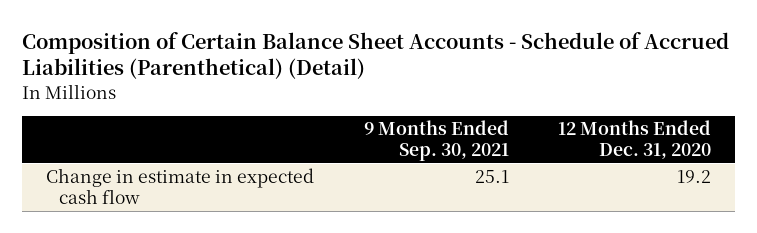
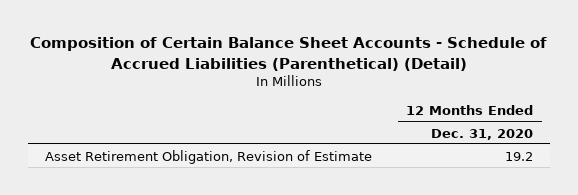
- | 9 Months Ended Sep. 30, 2021 | 12 Months Ended Dec. 31, 2020
+ | 12 Months Ended Dec. 31, 2020
- Change in estimate in expected cash flow | 25.1 | 19.2
+ Asset Retirement Obligation, Revision of Estimate | 19.2

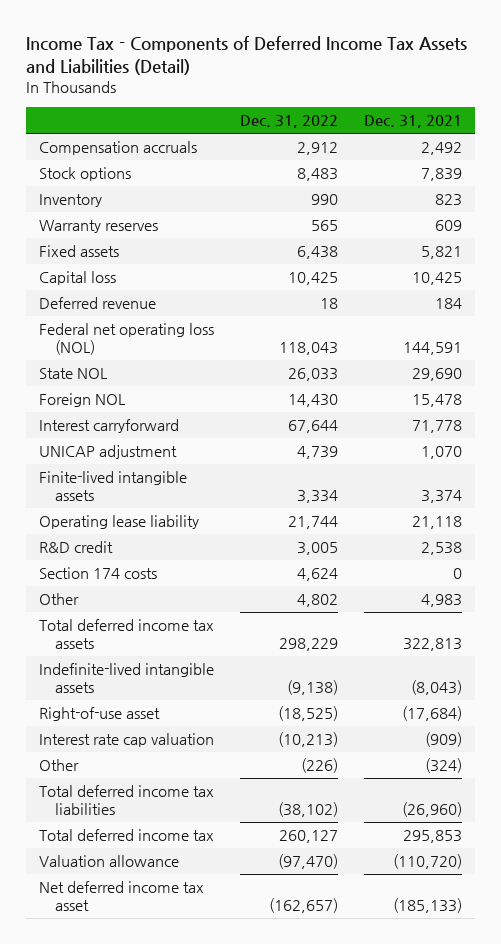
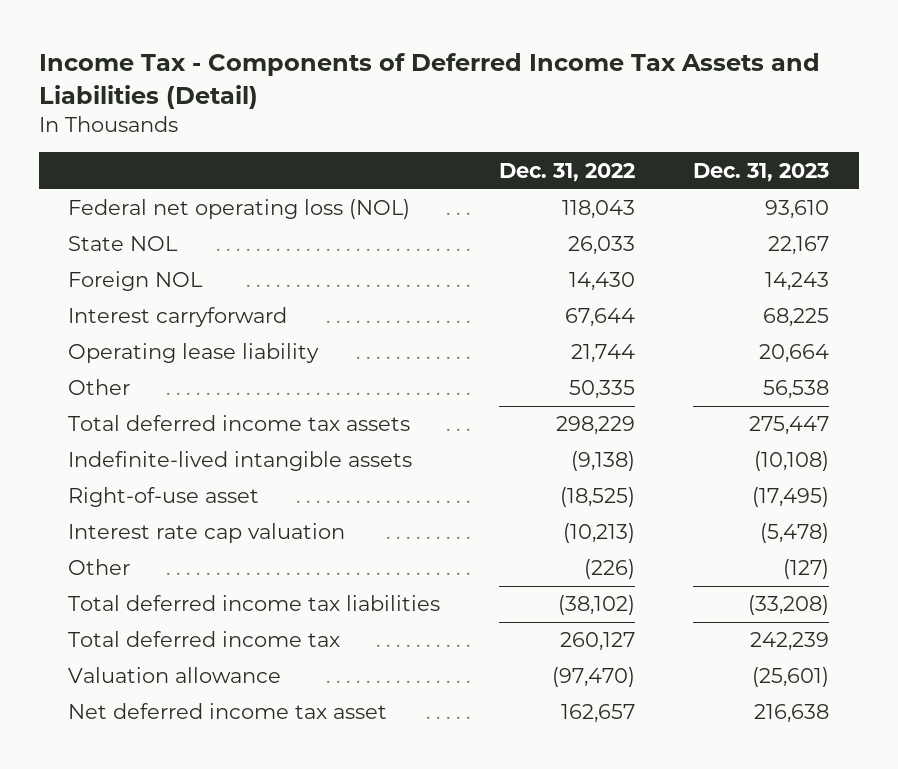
- | Dec. 31, 2022 | Dec. 31, 2021
+ | Dec. 31, 2022 | Dec. 31, 2023
- Compensation accruals | 2,912 | 2,492
- Stock options | 8,483 | 7,839
- Inventory | 990 | 823
- Warranty reserves | 565 | 609
- Fixed assets | 6,438 | 5,821
- Capital loss | 10,425 | 10,425
- Deferred revenue | 18 | 184
- UNICAP adjustment | 4,739 | 1,070
- Finite-lived intangible assets | 3,334 | 3,374
- R&D credit | 3,005 | 2,538
- Section 174 costs | 4,624 | 0
- Other | 4,802 | 4,983
+ Other | 50,335 | 56,538
- Net deferred income tax asset | (162,657) | (185,133)
+ Net deferred income tax asset | 162,657 | 216,638

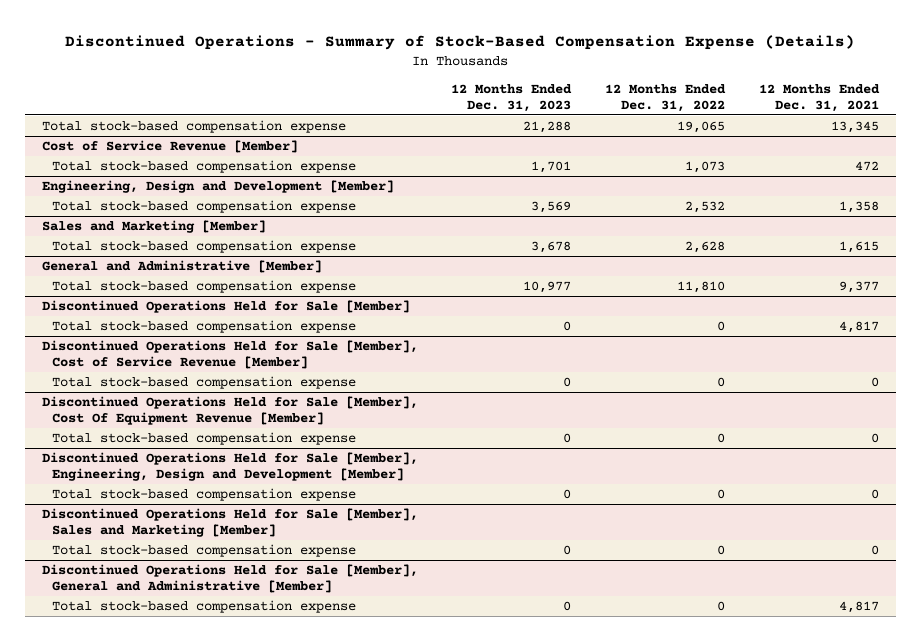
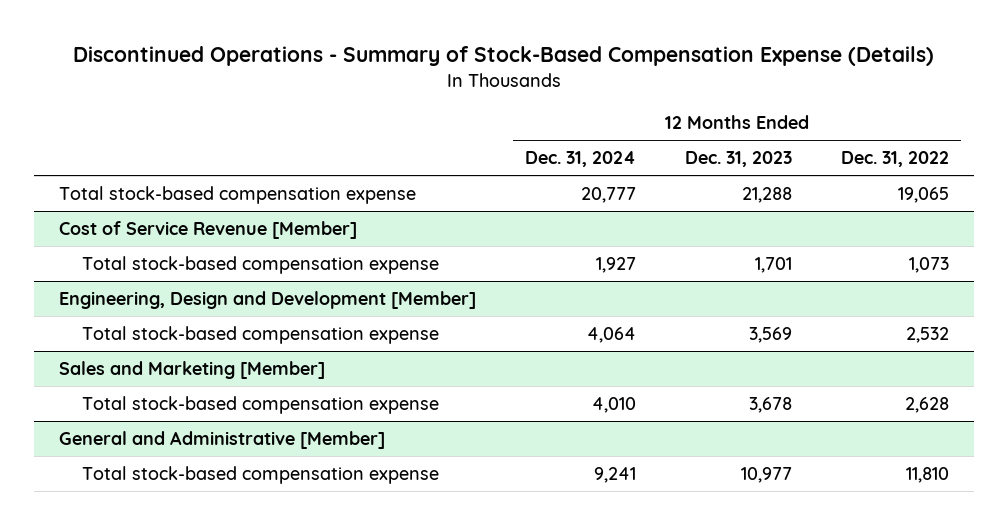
- | 12 Months Ended Dec. 31, 2023 | 12 Months Ended Dec. 31, 2022 | 12 Months Ended Dec. 31, 2021
+ | 12 Months Ended Dec. 31, 2024 | 12 Months Ended Dec. 31, 2023 | 12 Months Ended Dec. 31, 2022
- Discontinued Operations Held for Sale [Member]
- Total stock-based compensation expense | 0 | 0 | 4,817
- Discontinued Operations Held for Sale [Member], Cost of Service Revenue [Member]
- Total stock-based compensation expense | 0 | 0 | 0
- Discontinued Operations Held for Sale [Member], Cost Of Equipment Revenue [Member]
- Total stock-based compensation expense | 0 | 0 | 0
- Discontinued Operations Held for Sale [Member], Engineering, Design and Development [Member]
- Total stock-based compensation expense | 0 | 0 | 0
- Discontinued Operations Held for Sale [Member], Sales and Marketing [Member]
- Total stock-based compensation expense | 0 | 0 | 0
- Discontinued Operations Held for Sale [Member], General and Administrative [Member]
- Total stock-based compensation expense | 0 | 0 | 4,817

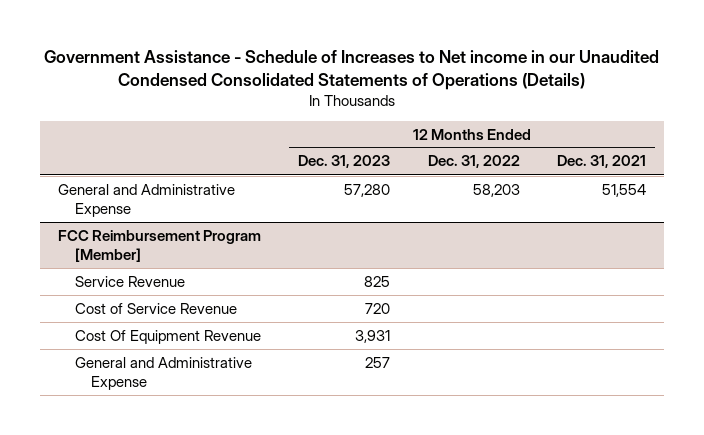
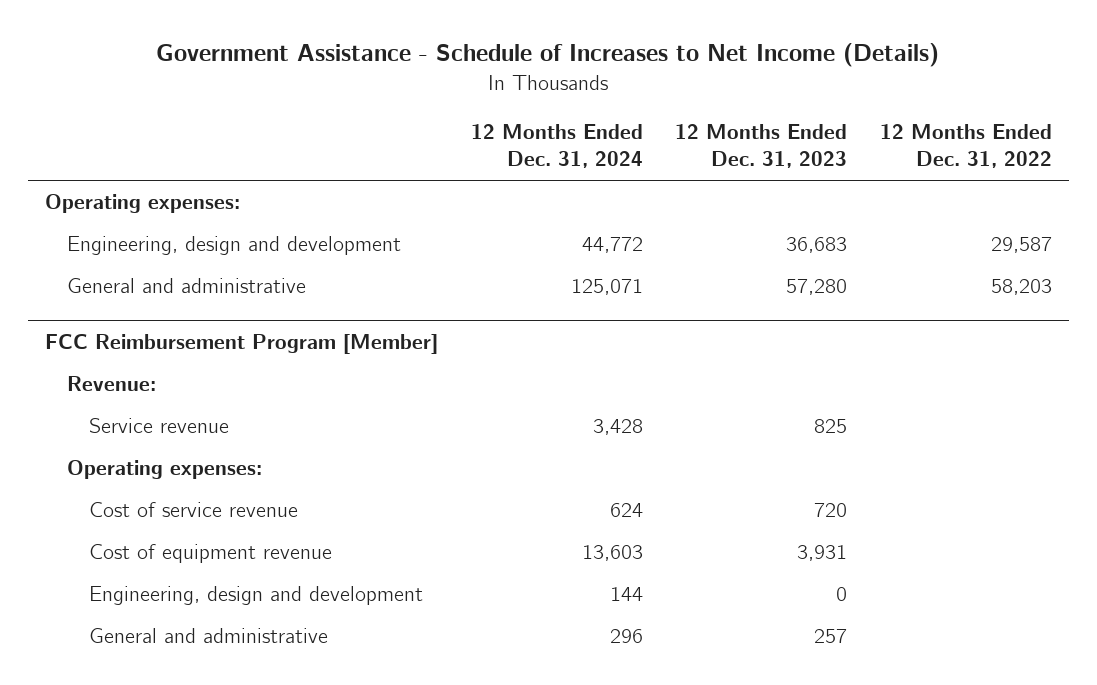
- Government Assistance - Schedule of Increases to Net income in our Unaudited Condensed Consolidated Statements of Operations (Details)
+ Government Assistance - Schedule of Increases to Net Income (Details)
- | 12 Months Ended Dec. 31, 2023 | 12 Months Ended Dec. 31, 2022 | 12 Months Ended Dec. 31, 2021
+ | 12 Months Ended Dec. 31, 2024 | 12 Months Ended Dec. 31, 2023 | 12 Months Ended Dec. 31, 2022
- General and Administrative Expense | 57,280 | 58,203 | 51,554
+ Operating expenses:
+ Engineering, design and development | 44,772 | 36,683 | 29,587
+ General and administrative | 125,071 | 57,280 | 58,203
@ FCC Reimbursement Program [Member]
- Service Revenue | 825 | |
- Cost of Service Revenue | 720 | |
- Cost Of Equipment Revenue | 3,931 | |
- General and Administrative Expense | 257 | |
+ Revenue:
+ Service revenue | 3,428 | 825 |
+ Operating expenses:
+ Cost of service revenue | 624 | 720 |
+ Cost of equipment revenue | 13,603 | 3,931 |
+ Engineering, design and development | 144 | 0 |
+ General and administrative | 296 | 257 |

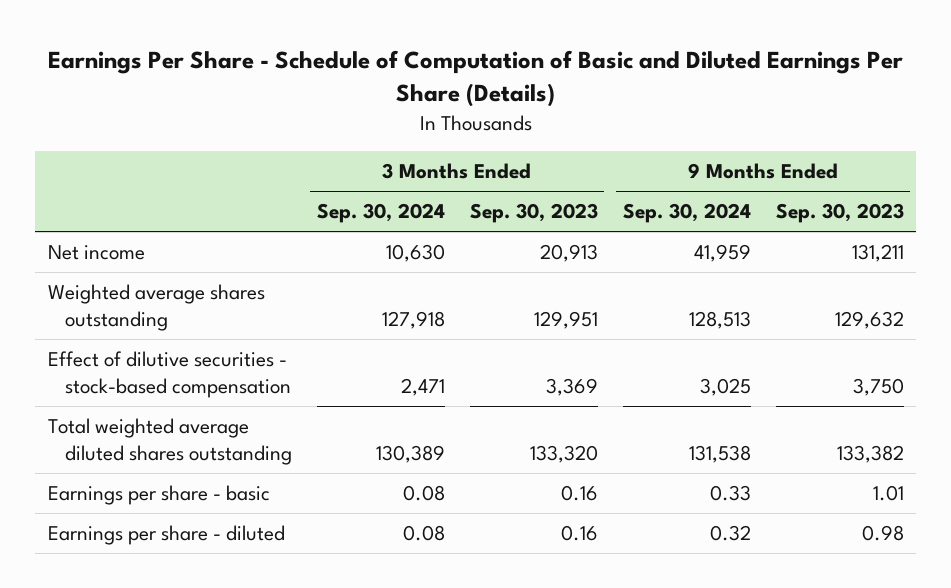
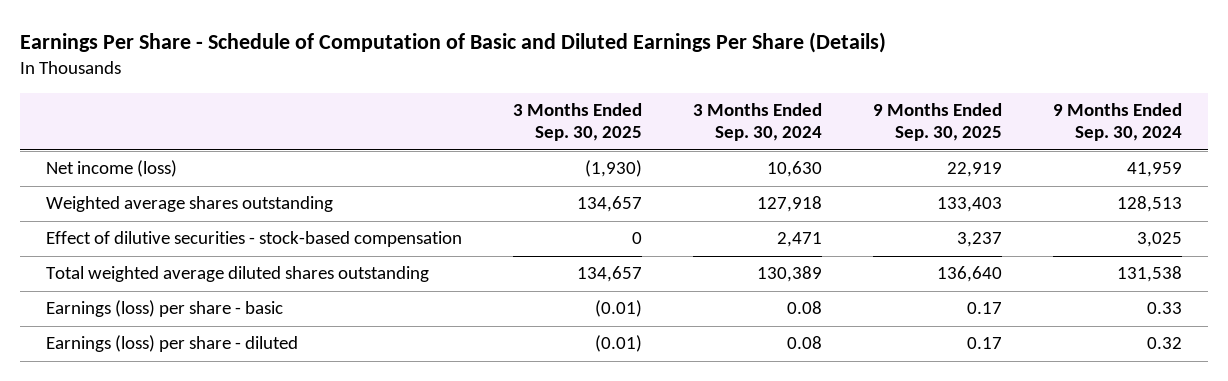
- | 3 Months Ended Sep. 30, 2024 | 3 Months Ended Sep. 30, 2023 | 9 Months Ended Sep. 30, 2024 | 9 Months Ended Sep. 30, 2023
+ | 3 Months Ended Sep. 30, 2025 | 3 Months Ended Sep. 30, 2024 | 9 Months Ended Sep. 30, 2025 | 9 Months Ended Sep. 30, 2024
- Net income | 10,630 | 20,913 | 41,959 | 131,211
+ Net income (loss) | (1,930) | 10,630 | 22,919 | 41,959
- Earnings per share - basic | 0.08 | 0.16 | 0.33 | 1.01
- Earnings per share - diluted | 0.08 | 0.16 | 0.32 | 0.98
+ Earnings (loss) per share - basic | (0.01) | 0.08 | 0.17 | 0.33
+ Earnings (loss) per share - diluted | (0.01) | 0.08 | 0.17 | 0.32

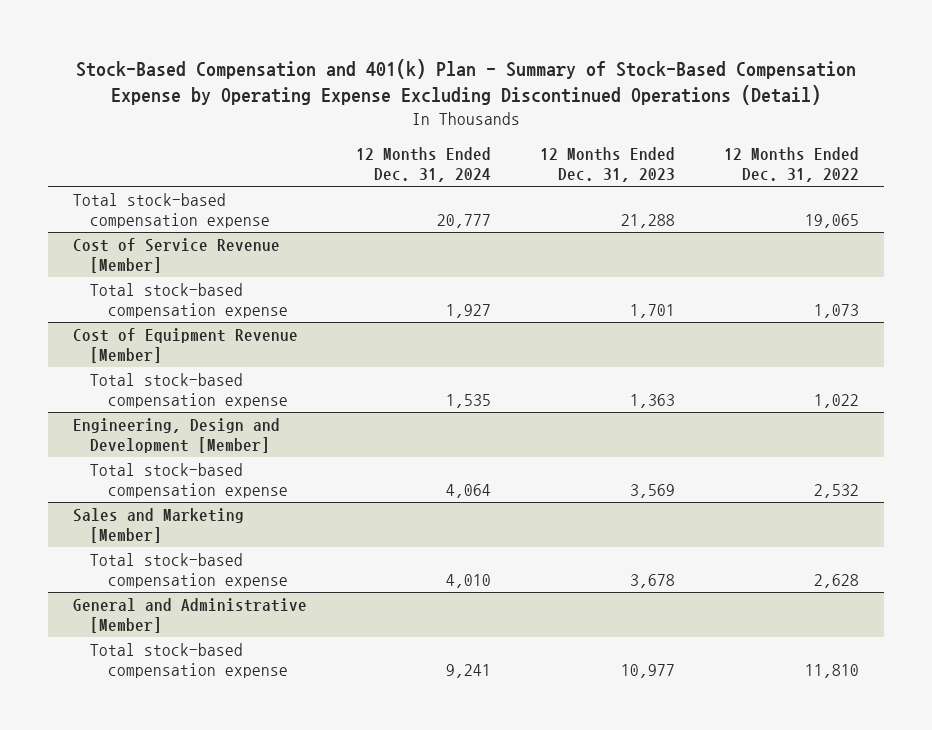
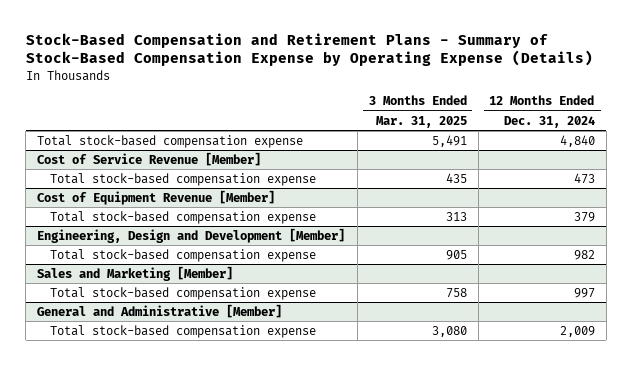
- Stock-Based Compensation and 401(k) Plan - Summary of Stock-Based Compensation Expense by Operating Expense Excluding Discontinued Operations (Detail)
+ Stock-Based Compensation and Retirement Plans - Summary of Stock-Based Compensation Expense by Operating Expense (Details)
- | 12 Months Ended Dec. 31, 2024 | 12 Months Ended Dec. 31, 2023 | 12 Months Ended Dec. 31, 2022
+ | 3 Months Ended Mar. 31, 2025 | 12 Months Ended Dec. 31, 2024
- Total stock-based compensation expense | 20,777 | 21,288 | 19,065
+ Total stock-based compensation expense | 5,491 | 4,840
@ Cost of Service Revenue [Member]
- Total stock-based compensation expense | 1,927 | 1,701 | 1,073
+ Total stock-based compensation expense | 435 | 473
@ Cost of Equipment Revenue [Member]
- Total stock-based compensation expense | 1,535 | 1,363 | 1,022
+ Total stock-based compensation expense | 313 | 379
@ Engineering, Design and Development [Member]
- Total stock-based compensation expense | 4,064 | 3,569 | 2,532
+ Total stock-based compensation expense | 905 | 982
@ Sales and Marketing [Member]
- Total stock-based compensation expense | 4,010 | 3,678 | 2,628
+ Total stock-based compensation expense | 758 | 997
@ General and Administrative [Member]
- Total stock-based compensation expense | 9,241 | 10,977 | 11,810
+ Total stock-based compensation expense | 3,080 | 2,009

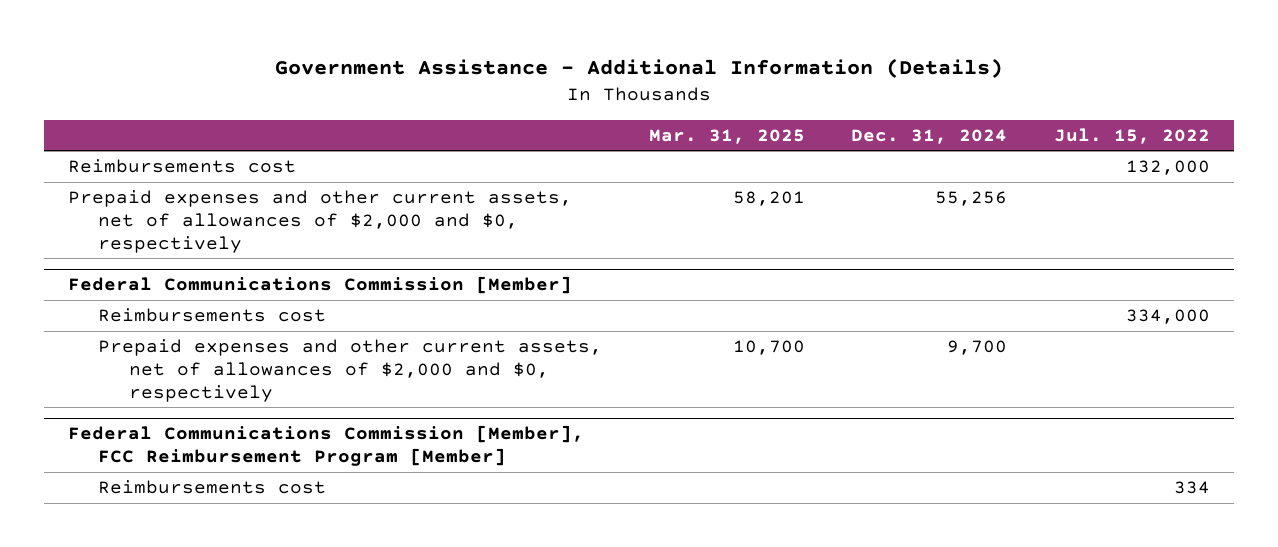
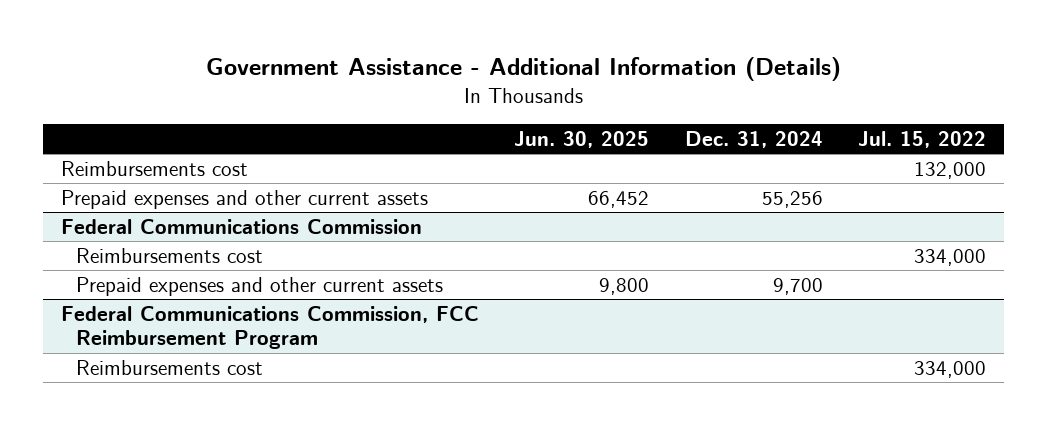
- | Mar. 31, 2025 | Dec. 31, 2024 | Jul. 15, 2022
+ | Jun. 30, 2025 | Dec. 31, 2024 | Jul. 15, 2022
- Prepaid expenses and other current assets, net of allowances of $2,000 and $0, respectively | 58,201 | 55,256 |
- Federal Communications Commission [Member]
+ Prepaid expenses and other current assets | 66,452 | 55,256 |
+ Federal Communications Commission
- Prepaid expenses and other current assets, net of allowances of $2,000 and $0, respectively | 10,700 | 9,700 |
- Federal Communications Commission [Member], FCC Reimbursement Program [Member]
- Reimbursements cost | | | 334
+ Prepaid expenses and other current assets | 9,800 | 9,700 |
+ Federal Communications Commission, FCC Reimbursement Program
+ Reimbursements cost | | | 334,000

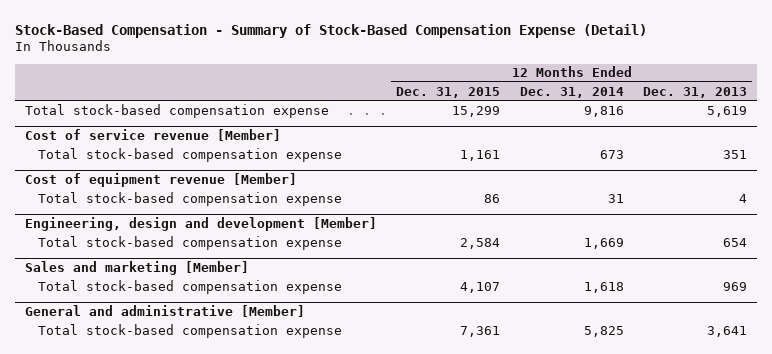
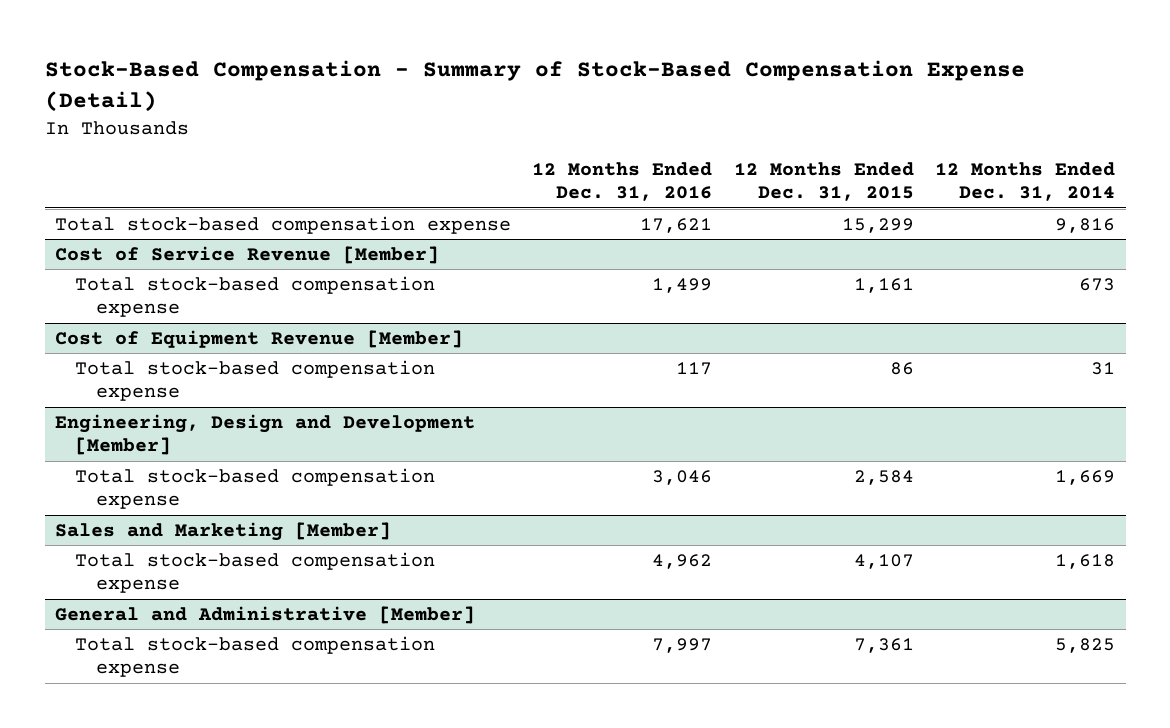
- | 12 Months Ended Dec. 31, 2015 | 12 Months Ended Dec. 31, 2014 | 12 Months Ended Dec. 31, 2013
+ | 12 Months Ended Dec. 31, 2016 | 12 Months Ended Dec. 31, 2015 | 12 Months Ended Dec. 31, 2014
- Cost of service revenue [Member]
+ Cost of Service Revenue [Member]
- Cost of equipment revenue [Member]
+ Cost of Equipment Revenue [Member]
- Engineering, design and development [Member]
+ Engineering, Design and Development [Member]
- Sales and marketing [Member]
+ Sales and Marketing [Member]
- General and administrative [Member]
+ General and Administrative [Member]

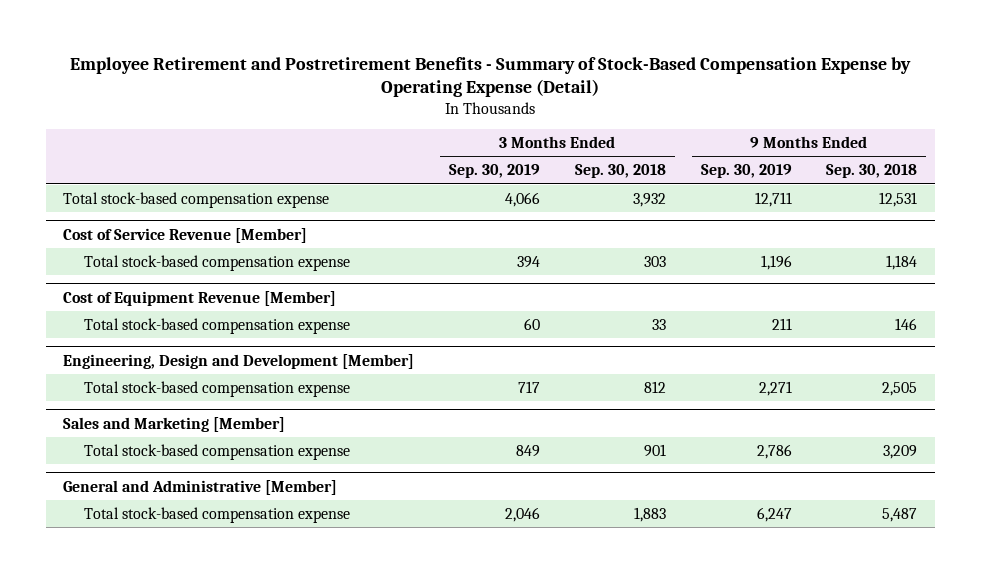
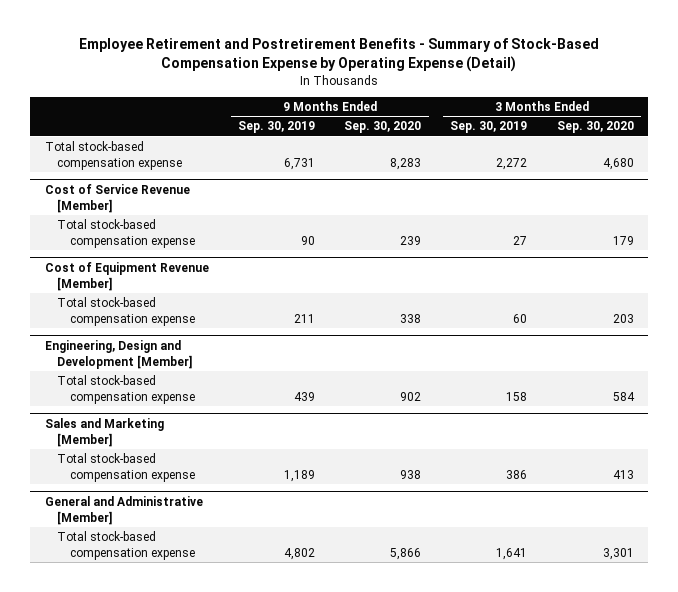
- | 3 Months Ended Sep. 30, 2019 | 3 Months Ended Sep. 30, 2018 | 9 Months Ended Sep. 30, 2019 | 9 Months Ended Sep. 30, 2018
+ | 9 Months Ended Sep. 30, 2019 | 9 Months Ended Sep. 30, 2020 | 3 Months Ended Sep. 30, 2019 | 3 Months Ended Sep. 30, 2020
- Total stock-based compensation expense | 4,066 | 3,932 | 12,711 | 12,531
+ Total stock-based compensation expense | 6,731 | 8,283 | 2,272 | 4,680
@ Cost of Service Revenue [Member]
- Total stock-based compensation expense | 394 | 303 | 1,196 | 1,184
+ Total stock-based compensation expense | 90 | 239 | 27 | 179
@ Engineering, Design and Development [Member]
- Total stock-based compensation expense | 717 | 812 | 2,271 | 2,505
+ Total stock-based compensation expense | 439 | 902 | 158 | 584
@ Sales and Marketing [Member]
- Total stock-based compensation expense | 849 | 901 | 2,786 | 3,209
+ Total stock-based compensation expense | 1,189 | 938 | 386 | 413
@ General and Administrative [Member]
- Total stock-based compensation expense | 2,046 | 1,883 | 6,247 | 5,487
+ Total stock-based compensation expense | 4,802 | 5,866 | 1,641 | 3,301

